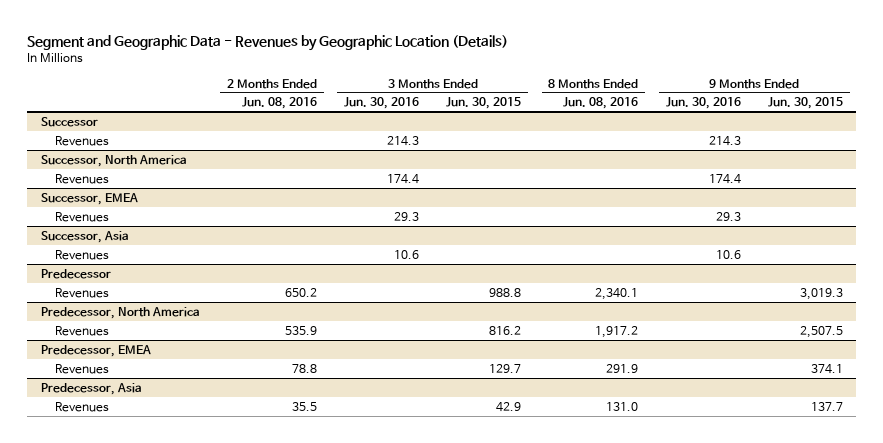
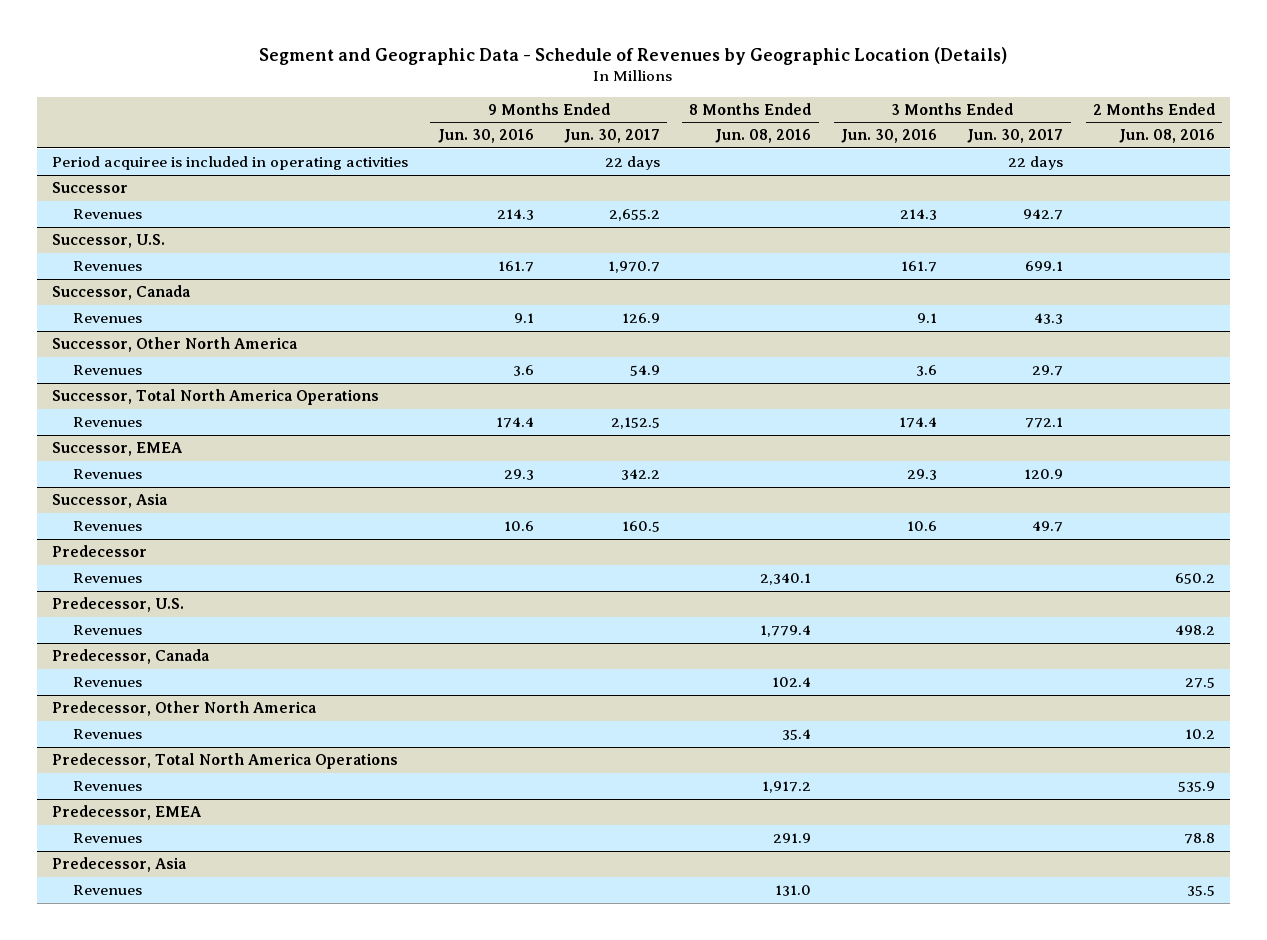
- Segment and Geographic Data - Revenues by Geographic Location (Details)
+ Segment and Geographic Data - Schedule of Revenues by Geographic Location (Details)
- | 2 Months Ended Jun. 08, 2016 | 3 Months Ended Jun. 30, 2016 | 3 Months Ended Jun. 30, 2015 | 8 Months Ended Jun. 08, 2016 | 9 Months Ended Jun. 30, 2016 | 9 Months Ended Jun. 30, 2015
+ | 9 Months Ended Jun. 30, 2016 | 9 Months Ended Jun. 30, 2017 | 8 Months Ended Jun. 08, 2016 | 3 Months Ended Jun. 30, 2016 | 3 Months Ended Jun. 30, 2017 | 2 Months Ended Jun. 08, 2016
+ Period acquiree is included in operating activities | | 22 days | | | 22 days |
- Successor, North America
+ Successor, U.S.
+ Revenues | 161.7 | 1,970.7 | | 161.7 | 699.1 |
+ Successor, Canada
+ Revenues | 9.1 | 126.9 | | 9.1 | 43.3 |
+ Successor, Other North America
+ Revenues | 3.6 | 54.9 | | 3.6 | 29.7 |
+ Successor, Total North America Operations
- Predecessor, North America
+ Predecessor, U.S.
+ Revenues | | | 1,779.4 | | | 498.2
+ Predecessor, Canada
+ Revenues | | | 102.4 | | | 27.5
+ Predecessor, Other North America
+ Revenues | | | 35.4 | | | 10.2
+ Predecessor, Total North America Operations

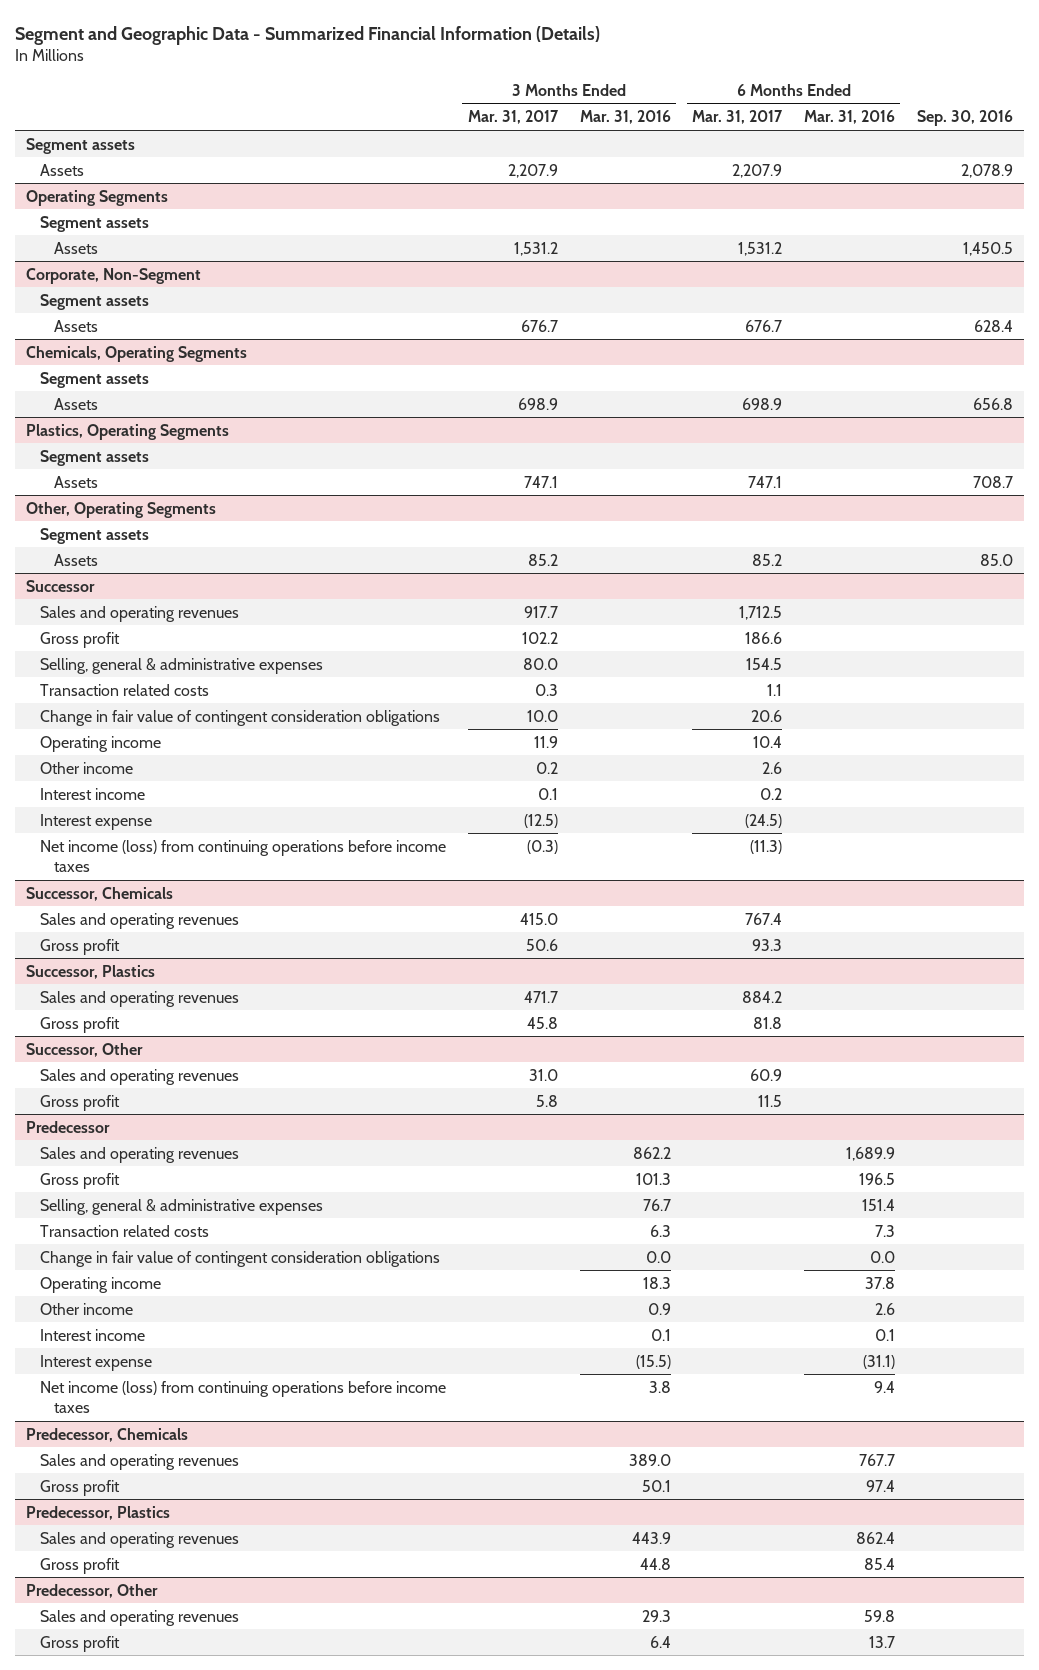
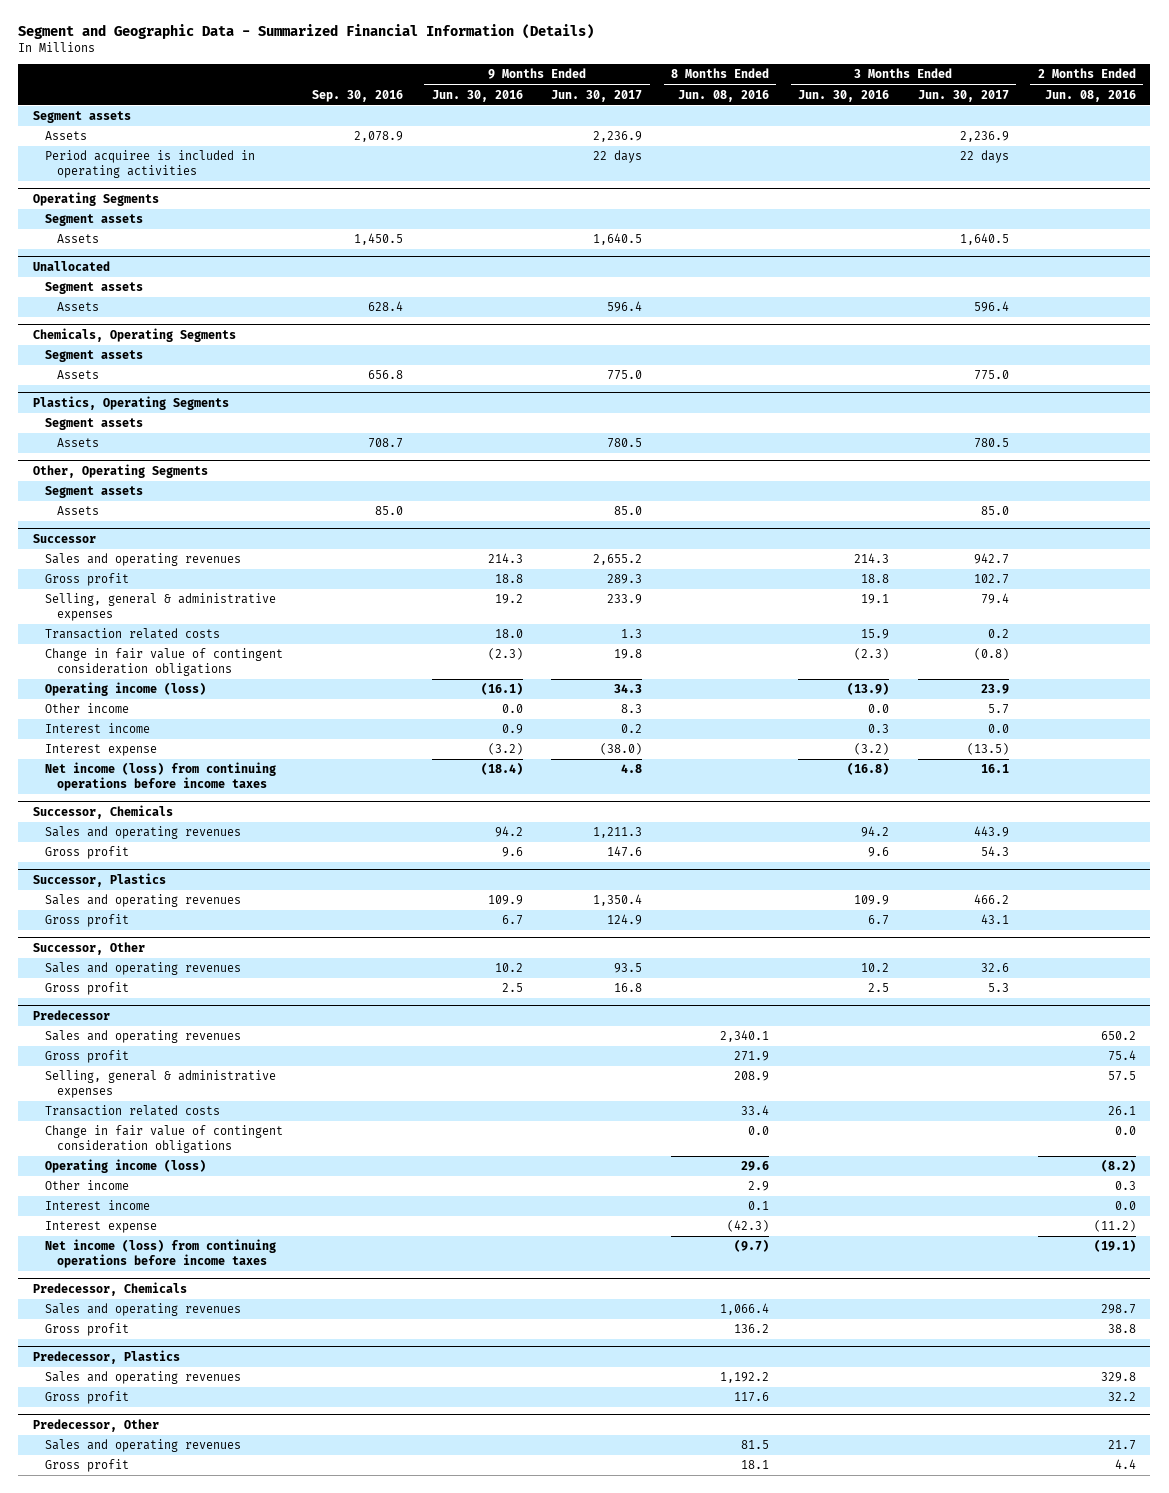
- | 3 Months Ended Mar. 31, 2017 | 3 Months Ended Mar. 31, 2016 | 6 Months Ended Mar. 31, 2017 | 6 Months Ended Mar. 31, 2016 | Sep. 30, 2016
+ | Sep. 30, 2016 | 9 Months Ended Jun. 30, 2016 | 9 Months Ended Jun. 30, 2017 | 8 Months Ended Jun. 08, 2016 | 3 Months Ended Jun. 30, 2016 | 3 Months Ended Jun. 30, 2017 | 2 Months Ended Jun. 08, 2016
+ Period acquiree is included in operating activities | | | 22 days | | | 22 days |
- Corporate, Non-Segment
+ Unallocated
@ Successor
- Operating income | 11.9 | | 10.4 | |
+ Operating income (loss) | | (16.1) | 34.3 | | (13.9) | 23.9 |
@ Predecessor
- Operating income | | 18.3 | | 37.8 |
+ Operating income (loss) | | | | 29.6 | | | (8.2)

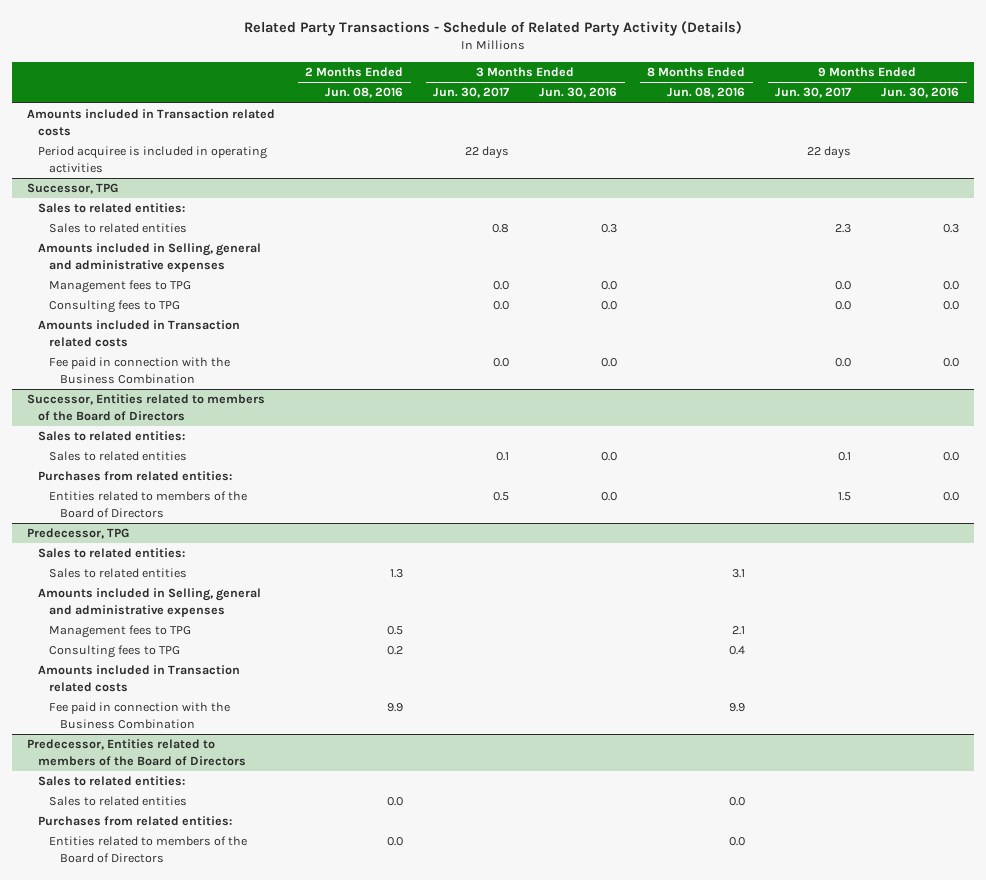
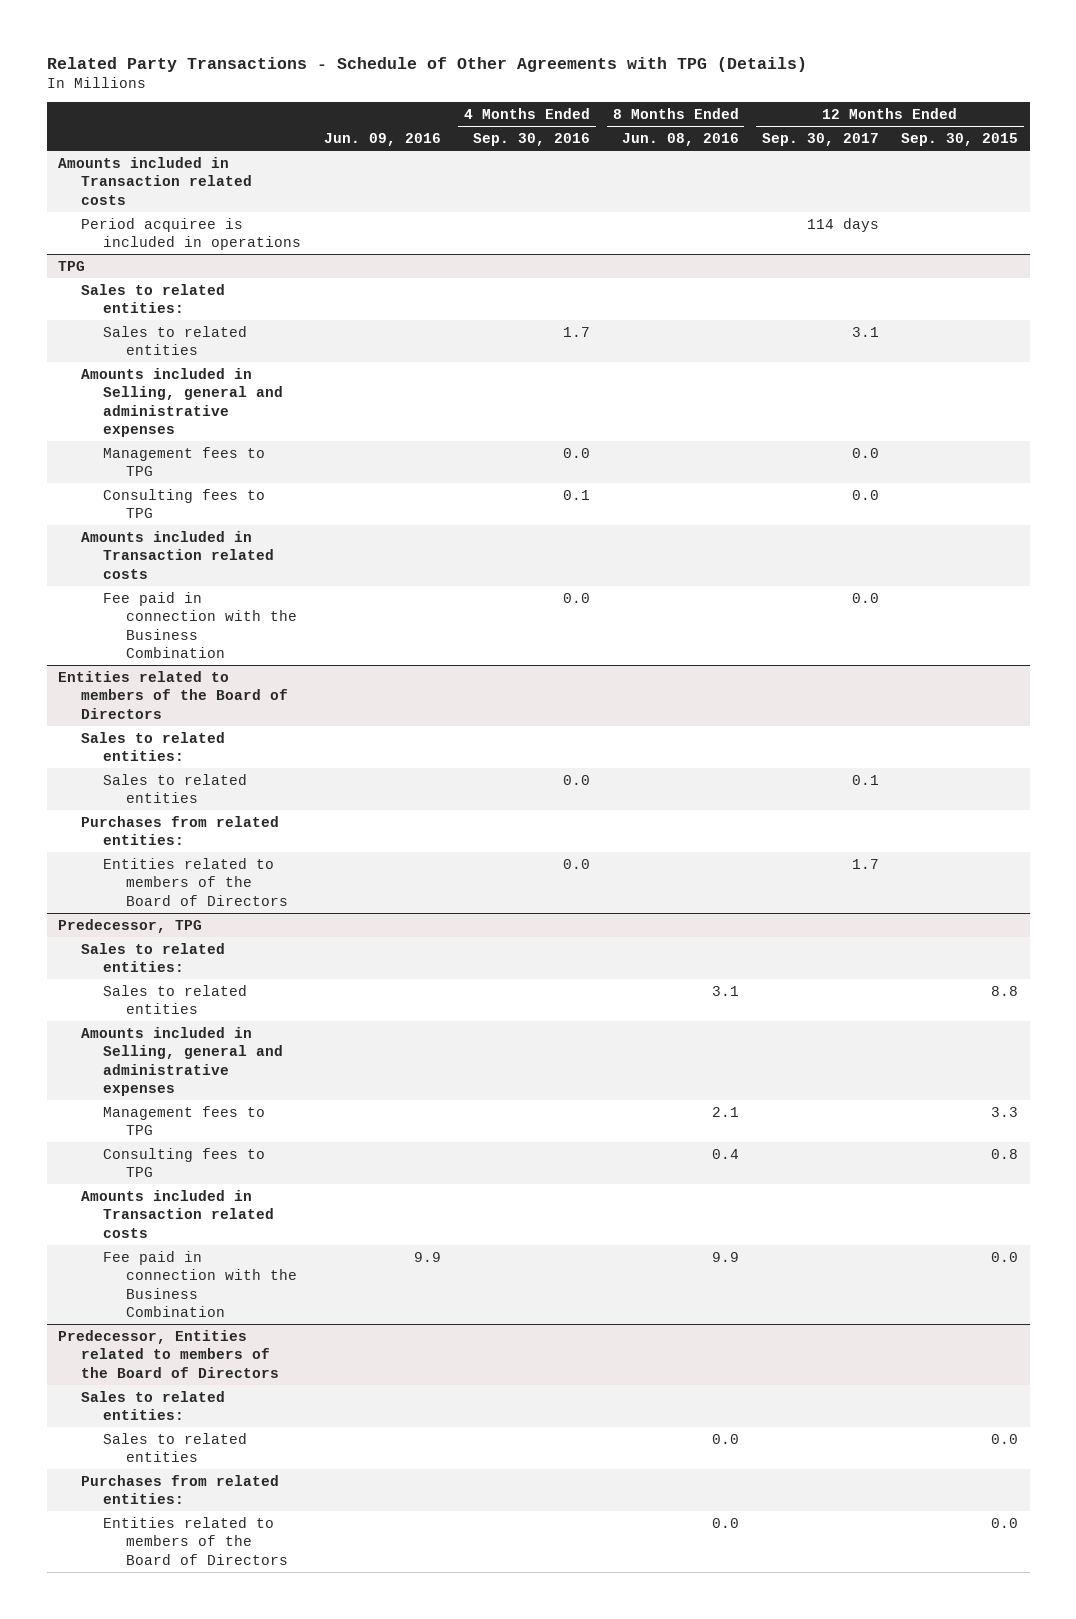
- Related Party Transactions - Schedule of Related Party Activity (Details)
+ Related Party Transactions - Schedule of Other Agreements with TPG (Details)
- | 2 Months Ended Jun. 08, 2016 | 3 Months Ended Jun. 30, 2017 | 3 Months Ended Jun. 30, 2016 | 8 Months Ended Jun. 08, 2016 | 9 Months Ended Jun. 30, 2017 | 9 Months Ended Jun. 30, 2016
+ | Jun. 09, 2016 | 4 Months Ended Sep. 30, 2016 | 8 Months Ended Jun. 08, 2016 | 12 Months Ended Sep. 30, 2017 | 12 Months Ended Sep. 30, 2015
- Period acquiree is included in operating activities | | 22 days | | | 22 days |
- Successor, TPG
+ Period acquiree is included in operations | | | | 114 days |
+ TPG
- Successor, Entities related to members of the Board of Directors
+ Entities related to members of the Board of Directors

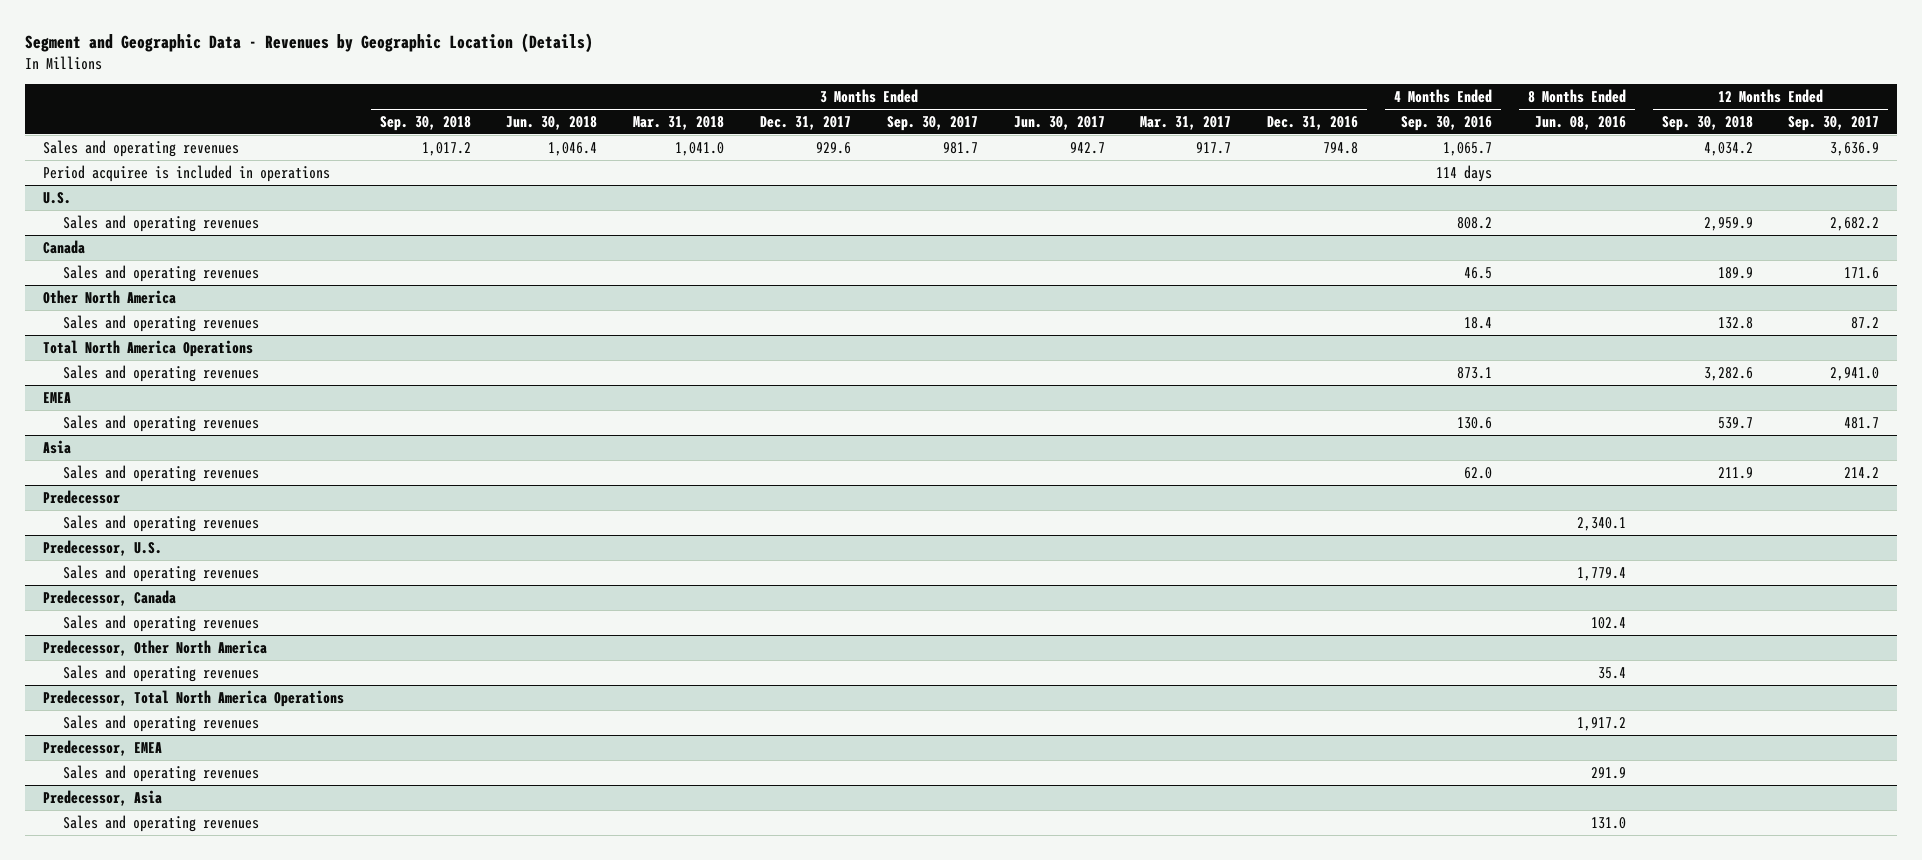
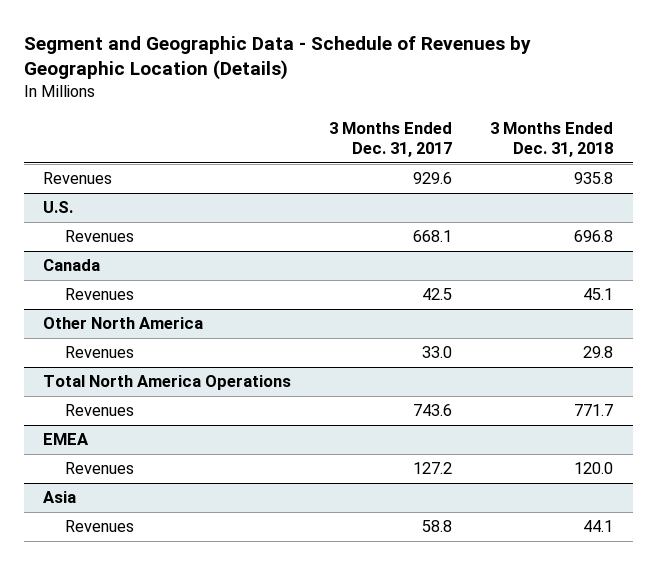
- Segment and Geographic Data - Revenues by Geographic Location (Details)
+ Segment and Geographic Data - Schedule of Revenues by Geographic Location (Details)
- | 3 Months Ended Sep. 30, 2018 | 3 Months Ended Jun. 30, 2018 | 3 Months Ended Mar. 31, 2018 | 3 Months Ended Dec. 31, 2017 | 3 Months Ended Sep. 30, 2017 | 3 Months Ended Jun. 30, 2017 | 3 Months Ended Mar. 31, 2017 | 3 Months Ended Dec. 31, 2016 | 4 Months Ended Sep. 30, 2016 | 8 Months Ended Jun. 08, 2016 | 12 Months Ended Sep. 30, 2018 | 12 Months Ended Sep. 30, 2017
+ | 3 Months Ended Dec. 31, 2017 | 3 Months Ended Dec. 31, 2018
- Sales and operating revenues | 1,017.2 | 1,046.4 | 1,041.0 | 929.6 | 981.7 | 942.7 | 917.7 | 794.8 | 1,065.7 | | 4,034.2 | 3,636.9
- Period acquiree is included in operations | | | | | | | | | 114 days | | |
+ Revenues | 929.6 | 935.8
@ U.S.
- Sales and operating revenues | | | | | | | | | 808.2 | | 2,959.9 | 2,682.2
+ Revenues | 668.1 | 696.8
@ Canada
- Sales and operating revenues | | | | | | | | | 46.5 | | 189.9 | 171.6
+ Revenues | 42.5 | 45.1
@ Other North America
- Sales and operating revenues | | | | | | | | | 18.4 | | 132.8 | 87.2
+ Revenues | 33.0 | 29.8
@ Total North America Operations
- Sales and operating revenues | | | | | | | | | 873.1 | | 3,282.6 | 2,941.0
+ Revenues | 743.6 | 771.7
@ EMEA
- Sales and operating revenues | | | | | | | | | 130.6 | | 539.7 | 481.7
+ Revenues | 127.2 | 120.0
@ Asia
- Sales and operating revenues | | | | | | | | | 62.0 | | 211.9 | 214.2
- Predecessor
- Sales and operating revenues | | | | | | | | | | 2,340.1 | |
- Predecessor, U.S.
- Sales and operating revenues | | | | | | | | | | 1,779.4 | |
- Predecessor, Canada
- Sales and operating revenues | | | | | | | | | | 102.4 | |
- Predecessor, Other North America
- Sales and operating revenues | | | | | | | | | | 35.4 | |
- Predecessor, Total North America Operations
- Sales and operating revenues | | | | | | | | | | 1,917.2 | |
- Predecessor, EMEA
- Sales and operating revenues | | | | | | | | | | 291.9 | |
- Predecessor, Asia
- Sales and operating revenues | | | | | | | | | | 131.0 | |
@ Asia
+ Revenues | 58.8 | 44.1

